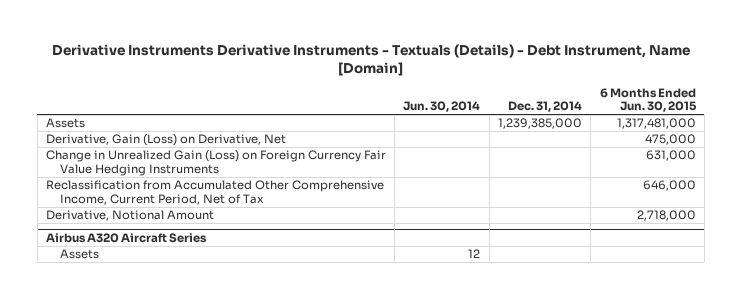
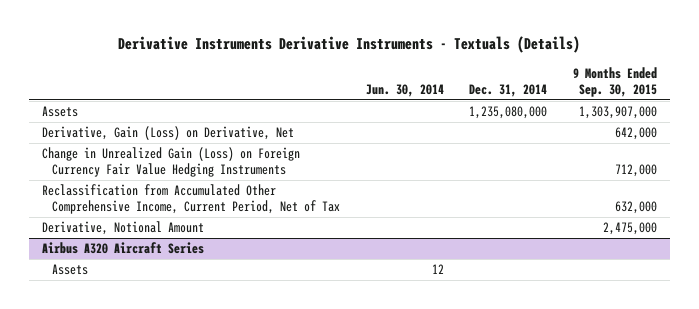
- Derivative Instruments Derivative Instruments - Textuals (Details) - Debt Instrument, Name [Domain]
+ Derivative Instruments Derivative Instruments - Textuals (Details)
- | Jun. 30, 2014 | Dec. 31, 2014 | 6 Months Ended Jun. 30, 2015
+ | Jun. 30, 2014 | Dec. 31, 2014 | 9 Months Ended Sep. 30, 2015
- Assets | | 1,239,385,000 | 1,317,481,000
+ Assets | | 1,235,080,000 | 1,303,907,000

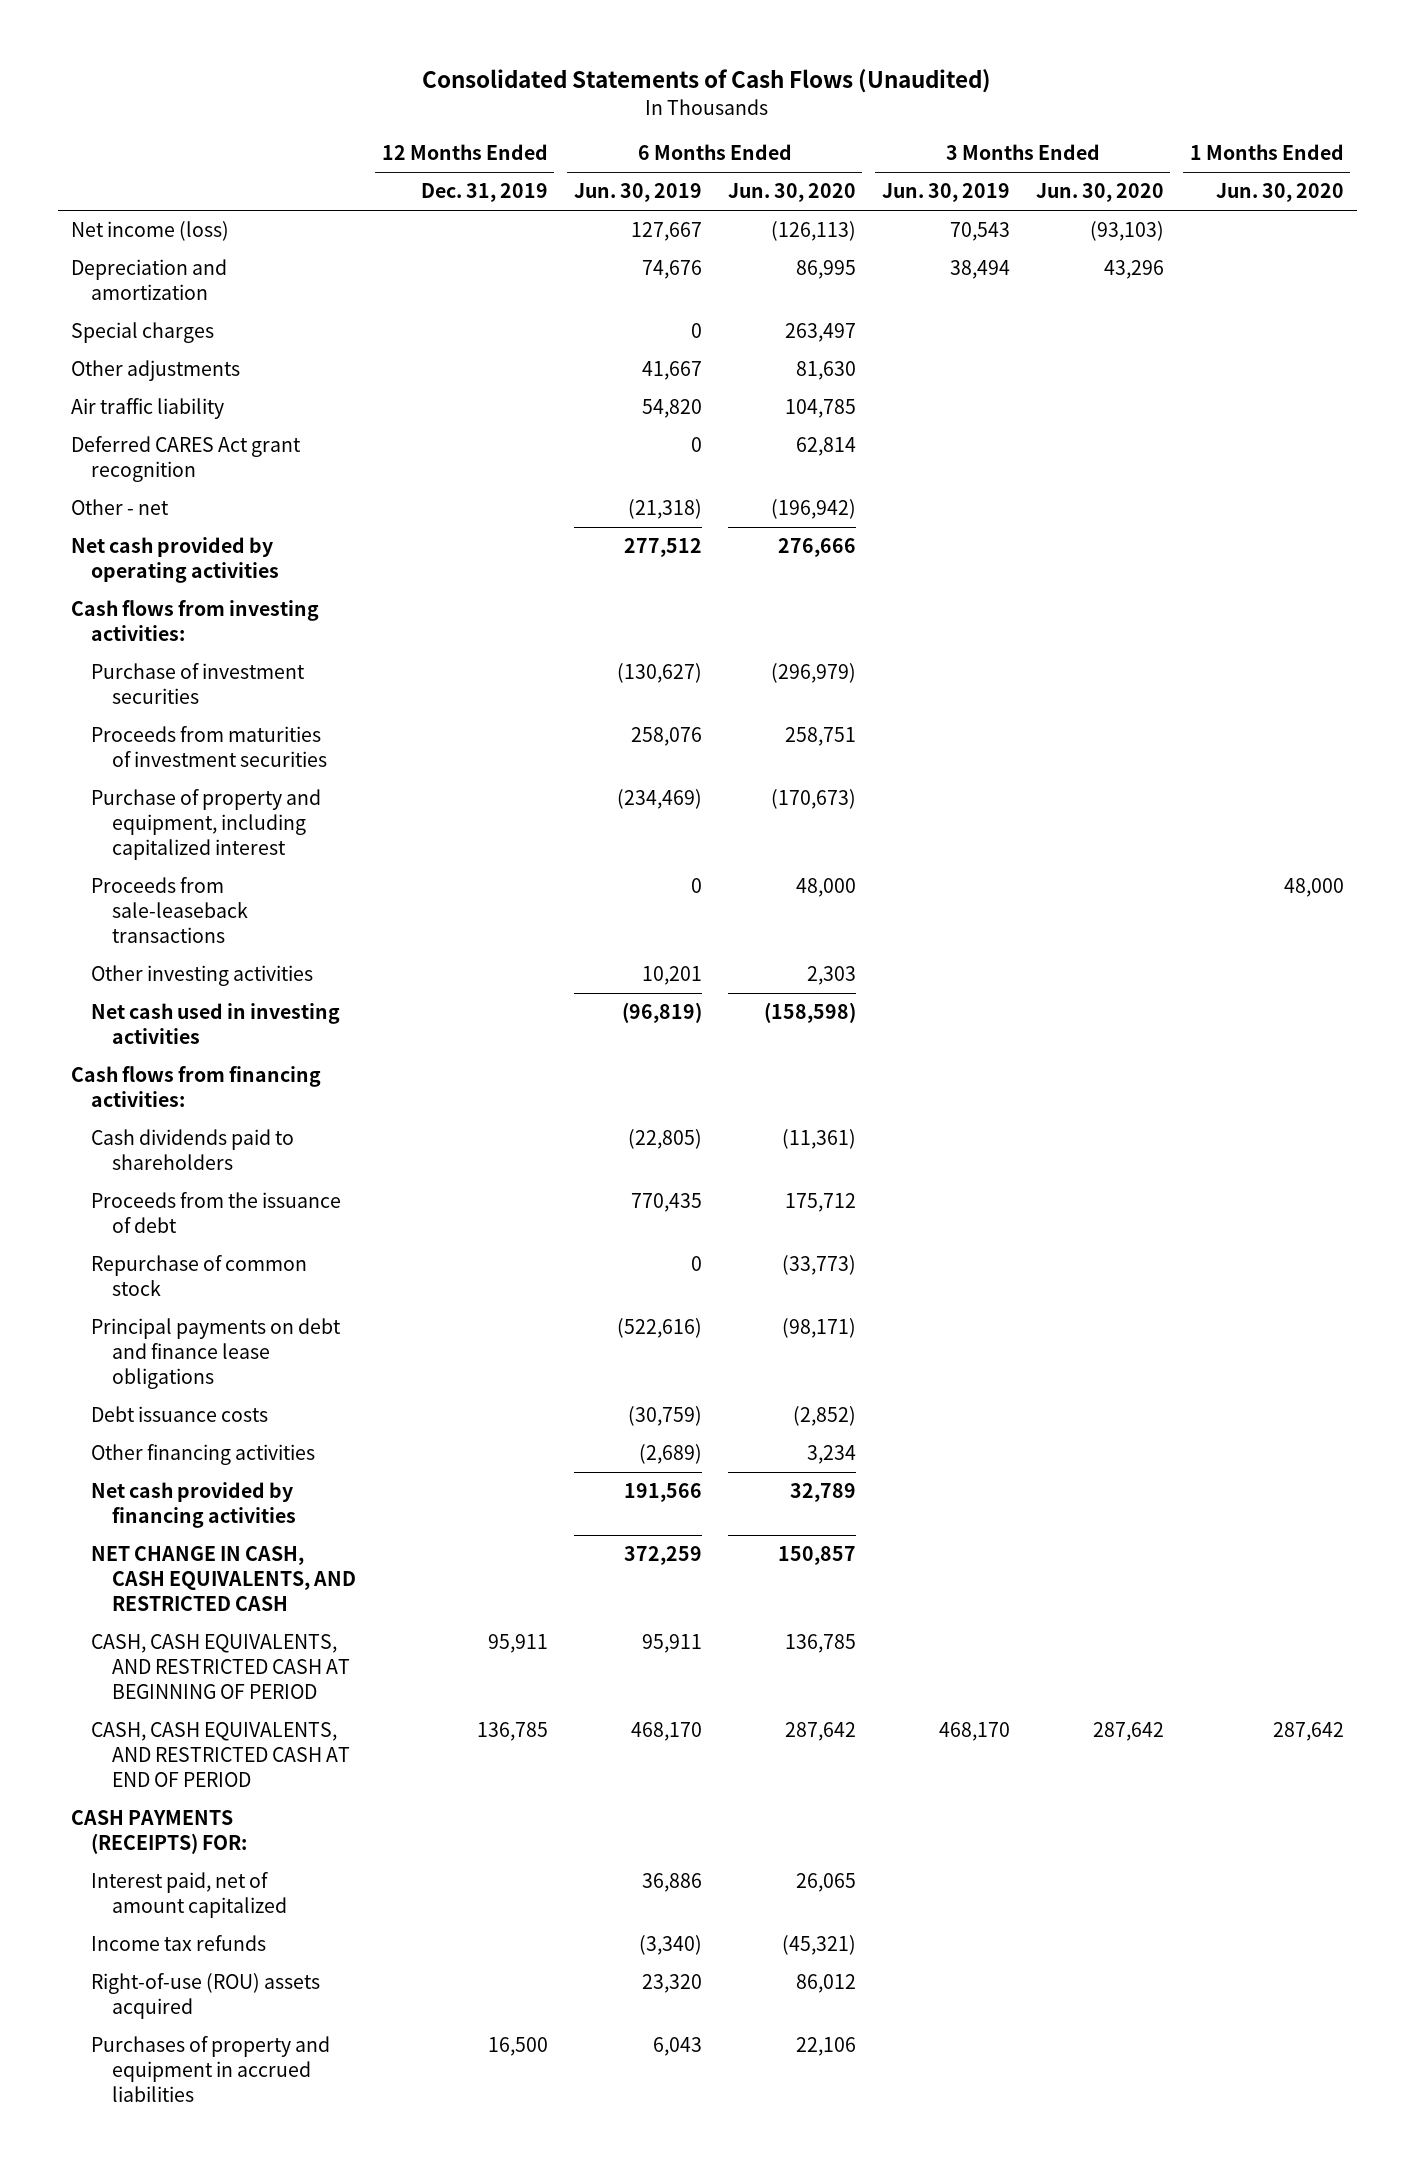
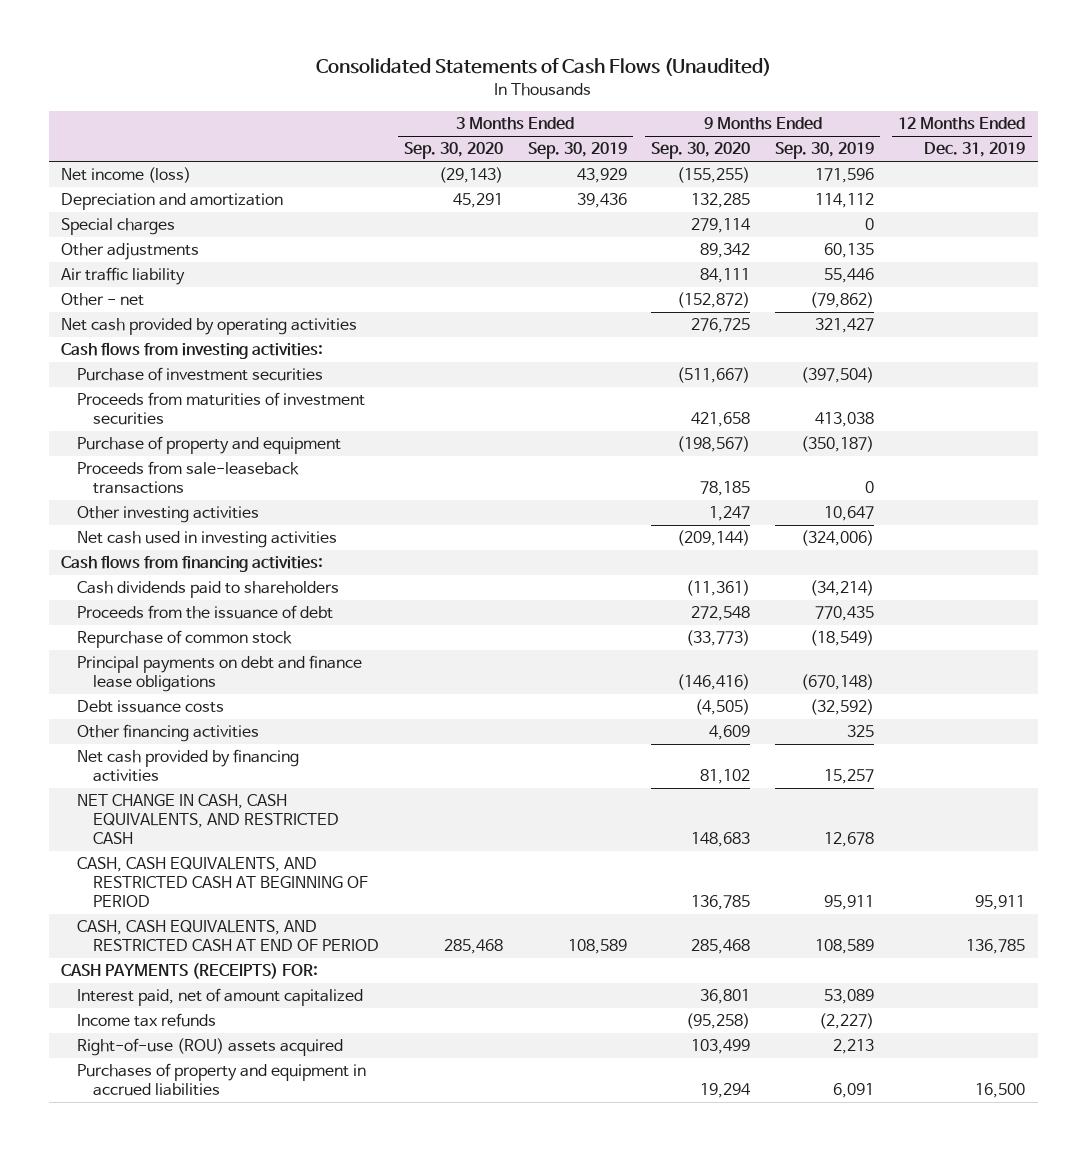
- | 12 Months Ended Dec. 31, 2019 | 6 Months Ended Jun. 30, 2019 | 6 Months Ended Jun. 30, 2020 | 3 Months Ended Jun. 30, 2019 | 3 Months Ended Jun. 30, 2020 | 1 Months Ended Jun. 30, 2020
+ | 3 Months Ended Sep. 30, 2020 | 3 Months Ended Sep. 30, 2019 | 9 Months Ended Sep. 30, 2020 | 9 Months Ended Sep. 30, 2019 | 12 Months Ended Dec. 31, 2019
- Deferred CARES Act grant recognition | | 0 | 62,814 | | |
- Purchase of property and equipment, including capitalized interest | | (234,469) | (170,673) | | |
+ Purchase of property and equipment | | | (198,567) | (350,187) |

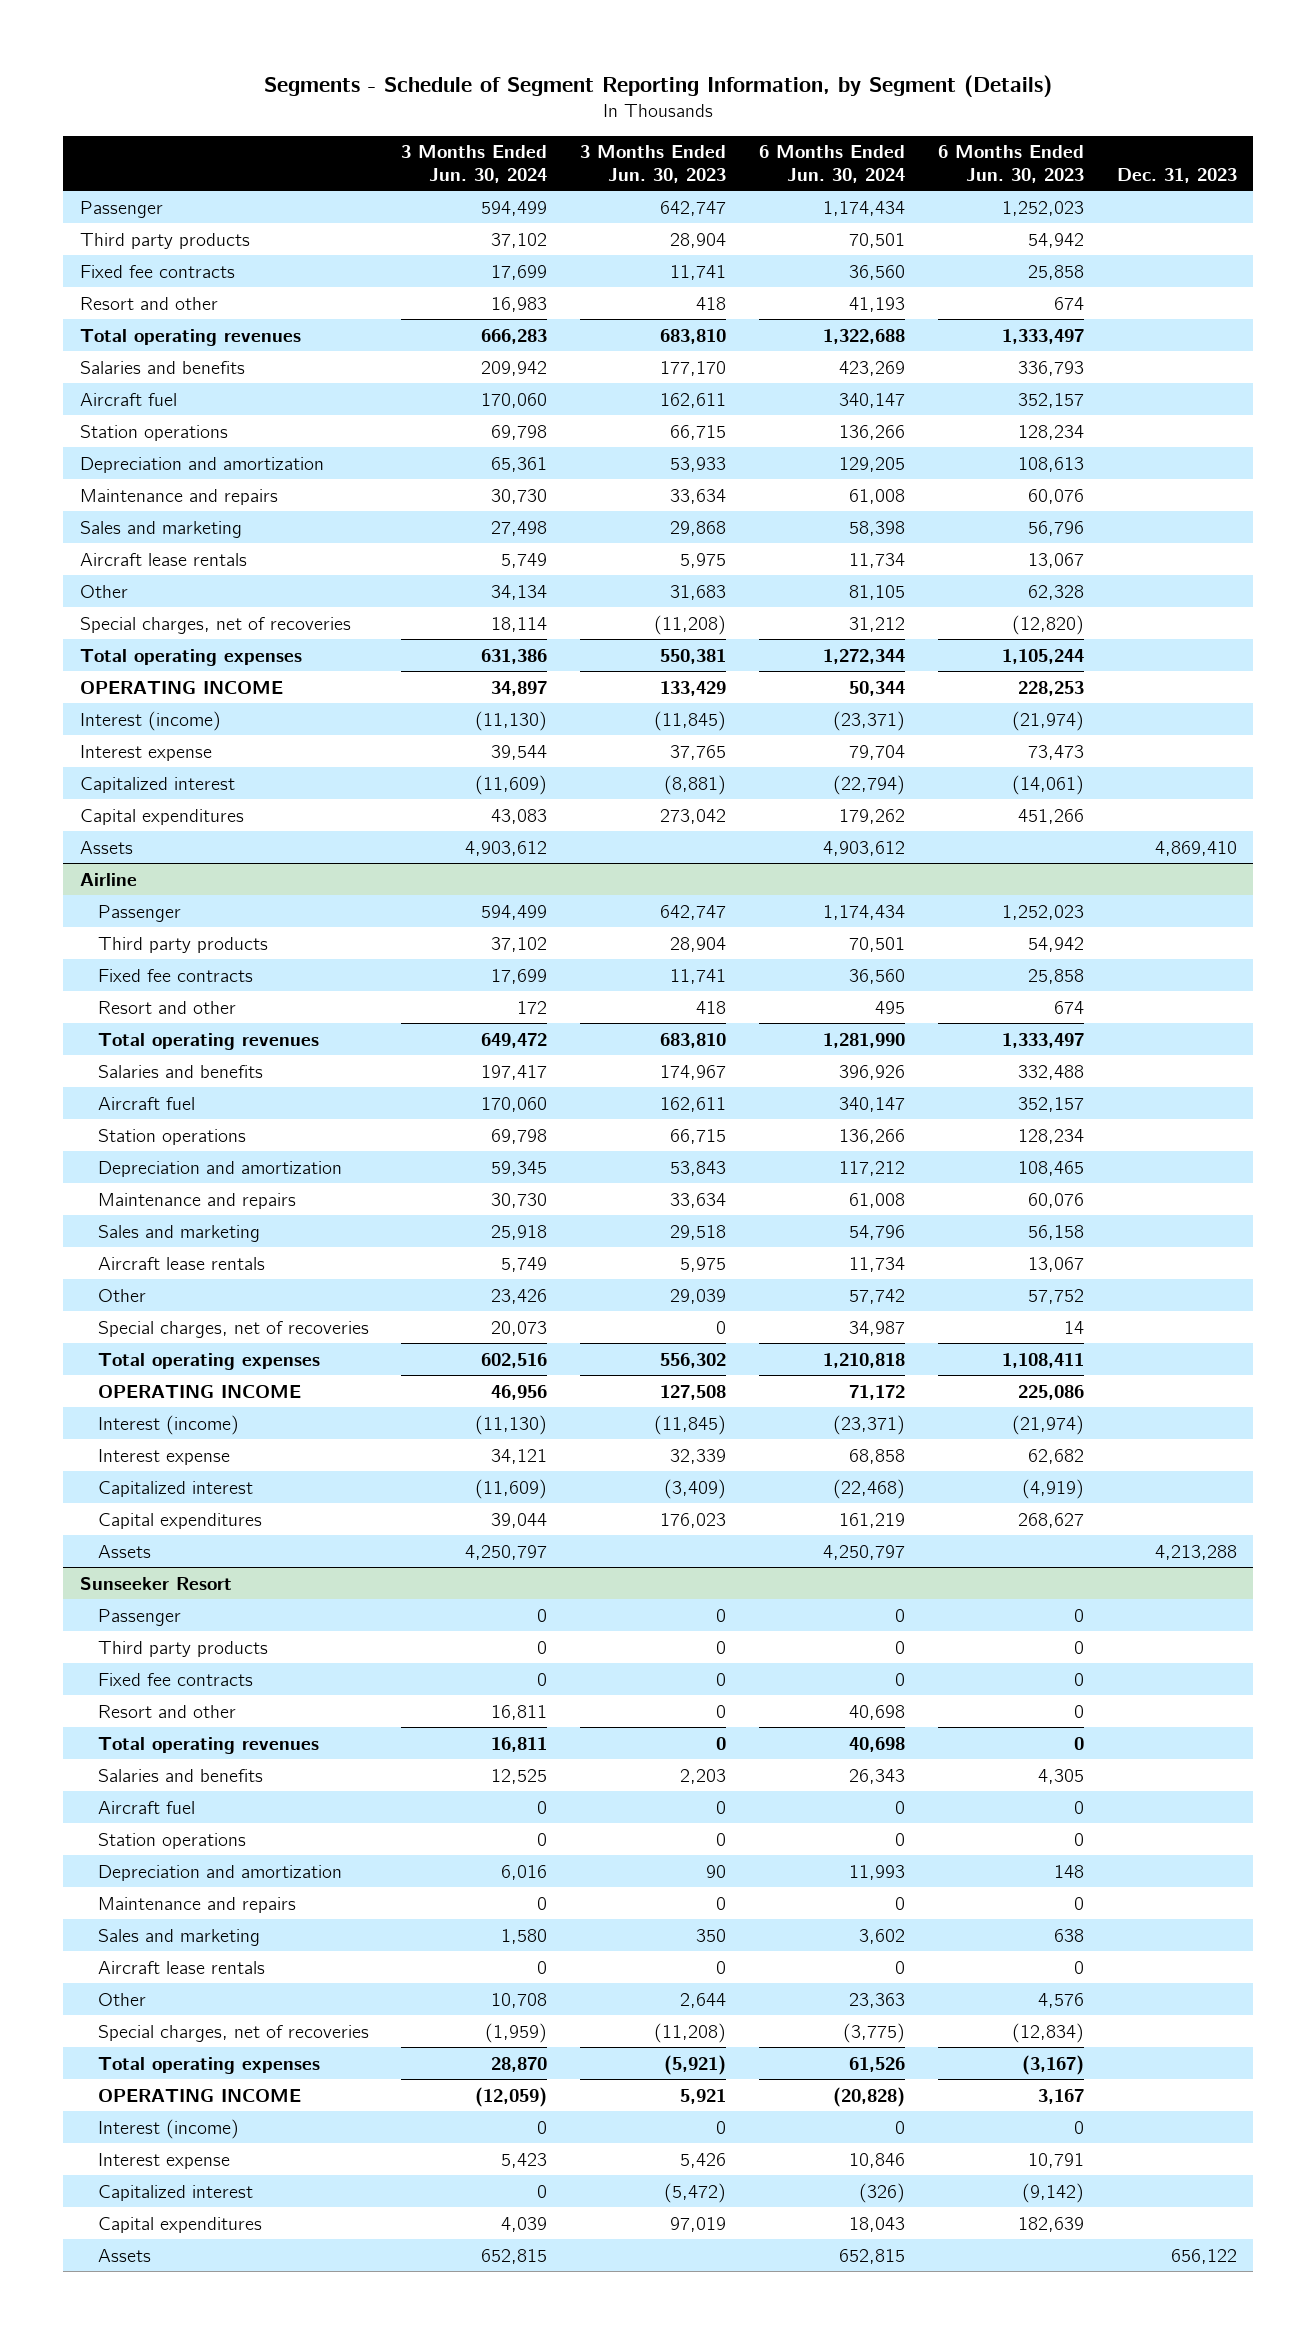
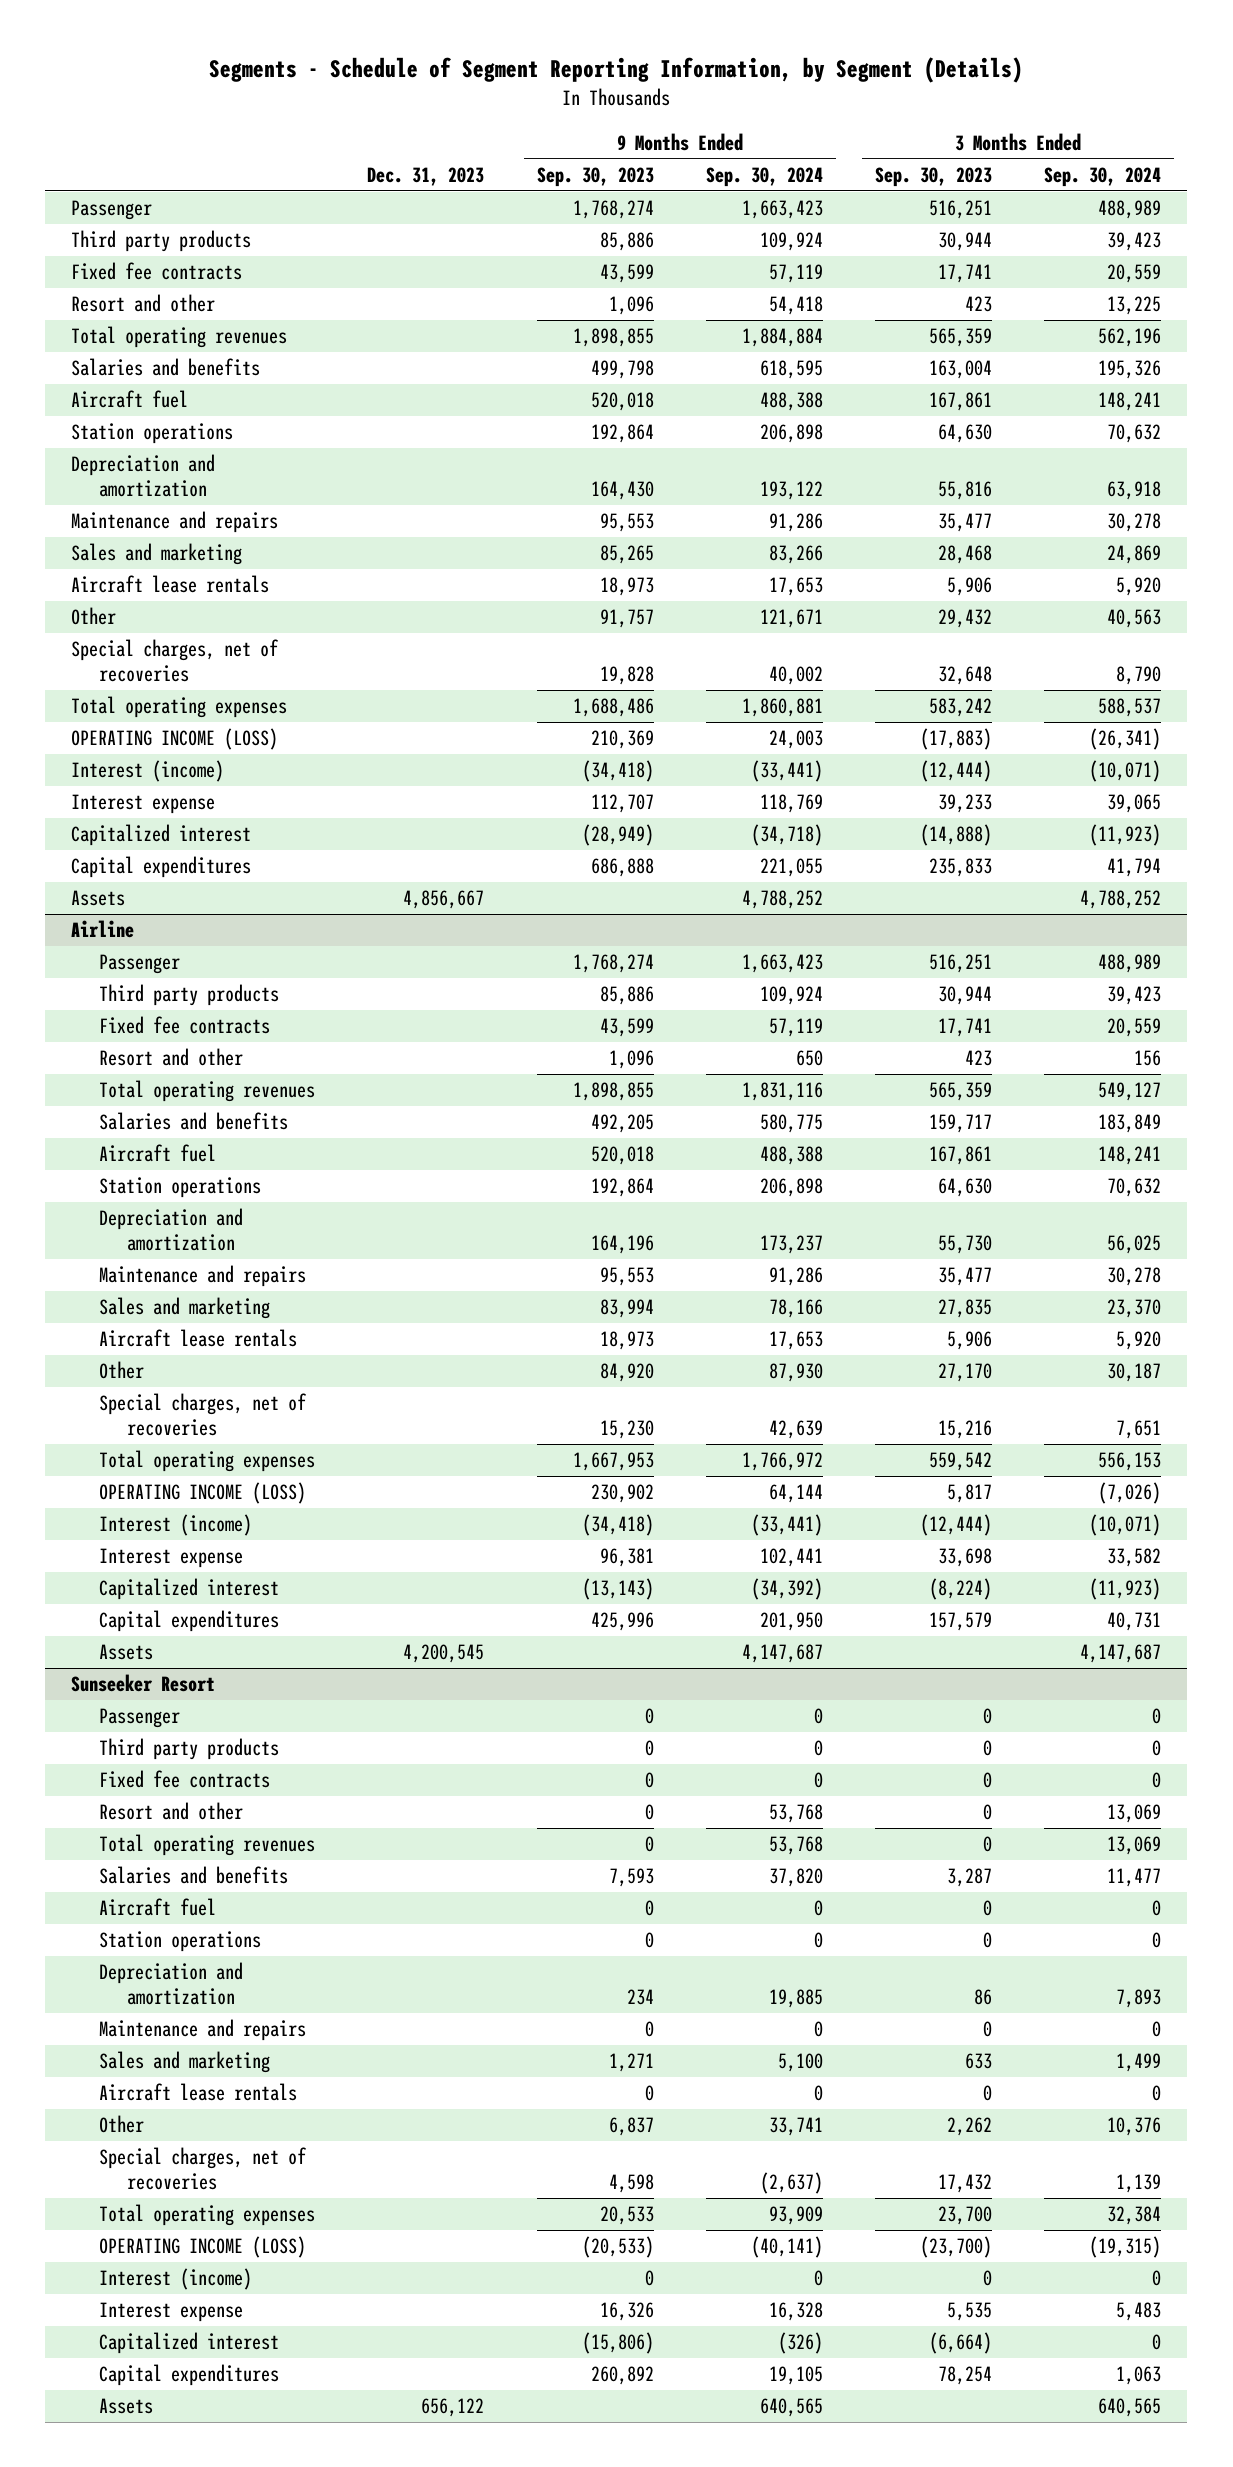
- | 3 Months Ended Jun. 30, 2024 | 3 Months Ended Jun. 30, 2023 | 6 Months Ended Jun. 30, 2024 | 6 Months Ended Jun. 30, 2023 | Dec. 31, 2023
+ | Dec. 31, 2023 | 9 Months Ended Sep. 30, 2023 | 9 Months Ended Sep. 30, 2024 | 3 Months Ended Sep. 30, 2023 | 3 Months Ended Sep. 30, 2024
- OPERATING INCOME | 34,897 | 133,429 | 50,344 | 228,253 |
+ OPERATING INCOME (LOSS) | | 210,369 | 24,003 | (17,883) | (26,341)
- Assets | 4,903,612 | | 4,903,612 | | 4,869,410
+ Assets | 4,856,667 | | 4,788,252 | | 4,788,252
@ Airline
- OPERATING INCOME | 46,956 | 127,508 | 71,172 | 225,086 |
+ OPERATING INCOME (LOSS) | | 230,902 | 64,144 | 5,817 | (7,026)
- Assets | 4,250,797 | | 4,250,797 | | 4,213,288
+ Assets | 4,200,545 | | 4,147,687 | | 4,147,687
@ Sunseeker Resort
- OPERATING INCOME | (12,059) | 5,921 | (20,828) | 3,167 |
+ OPERATING INCOME (LOSS) | | (20,533) | (40,141) | (23,700) | (19,315)

